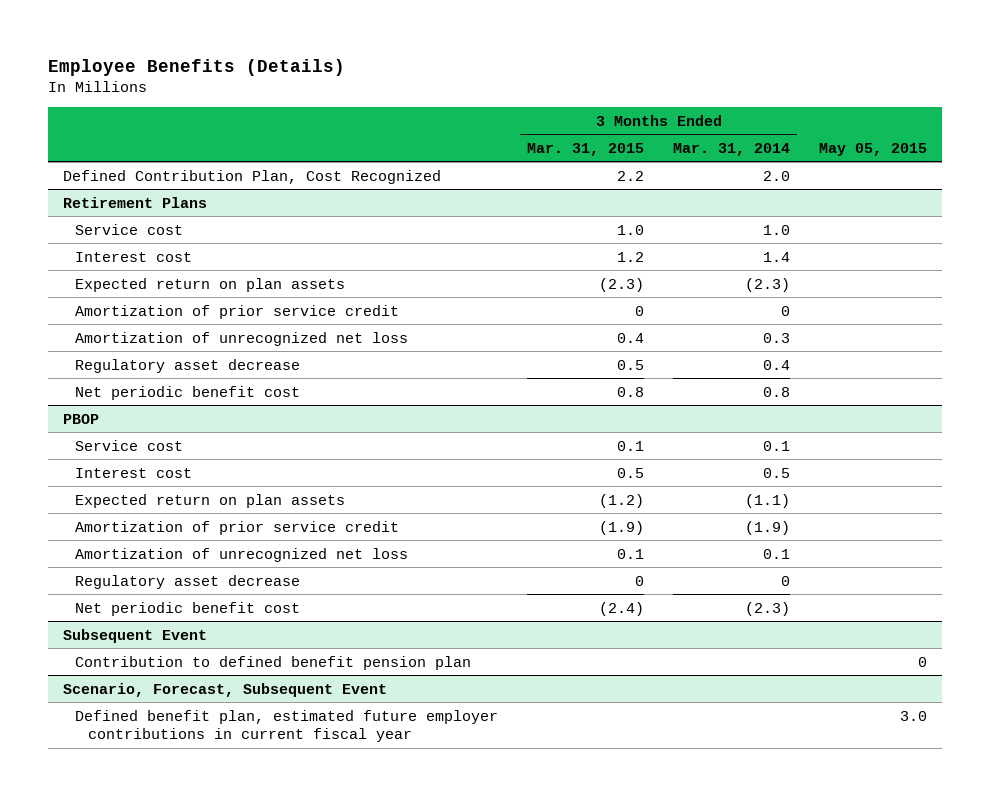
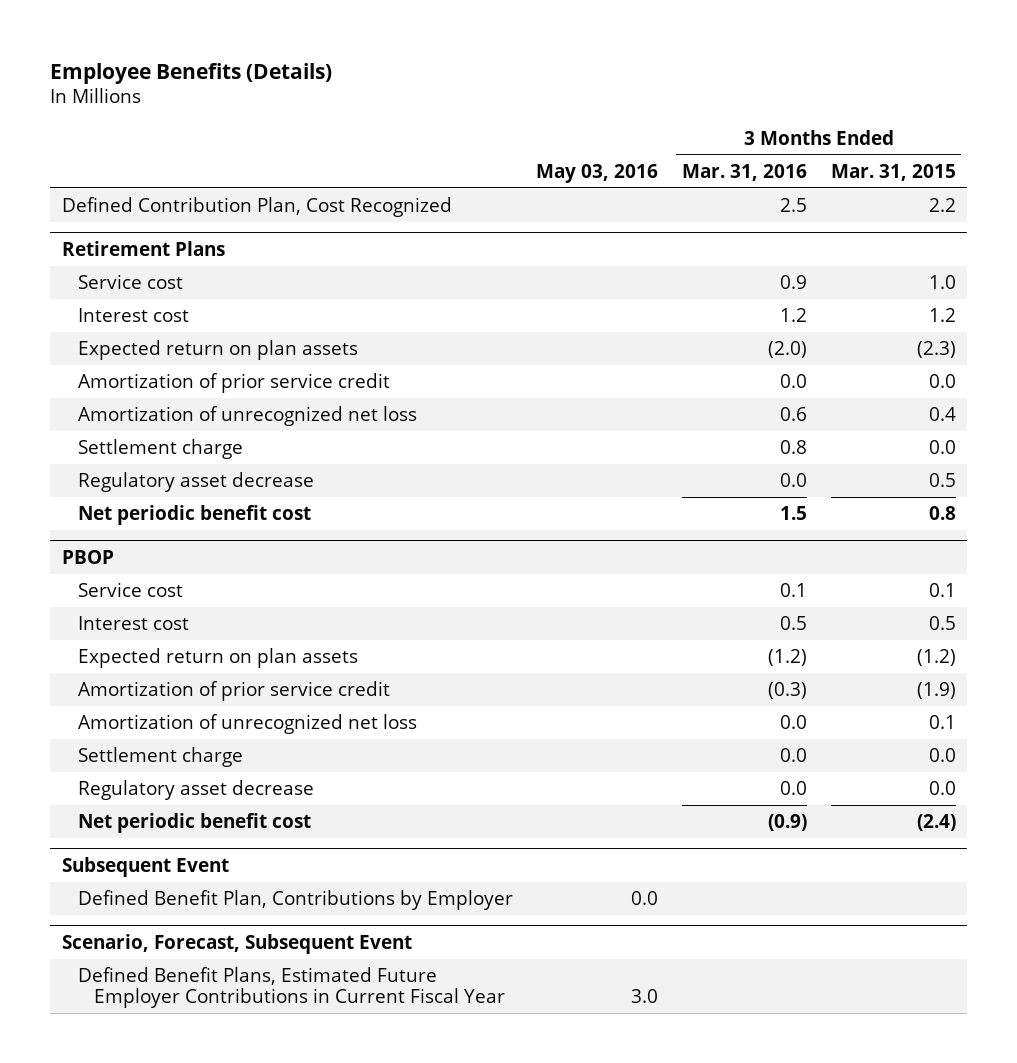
- | 3 Months Ended Mar. 31, 2015 | 3 Months Ended Mar. 31, 2014 | May 05, 2015
+ | May 03, 2016 | 3 Months Ended Mar. 31, 2016 | 3 Months Ended Mar. 31, 2015
@ Retirement Plans
- Amortization of prior service credit | 0 | 0 |
+ Amortization of prior service credit | | 0.0 | 0.0
+ Settlement charge | | 0.8 | 0.0
@ PBOP
- Regulatory asset decrease | 0 | 0 |
+ Settlement charge | | 0.0 | 0.0
+ Regulatory asset decrease | | 0.0 | 0.0
@ Subsequent Event
- Contribution to defined benefit pension plan | | | 0
+ Defined Benefit Plan, Contributions by Employer | 0.0 | |
@ Scenario, Forecast, Subsequent Event
- Defined benefit plan, estimated future employer contributions in current fiscal year | | | 3.0
+ Defined Benefit Plans, Estimated Future Employer Contributions in Current Fiscal Year | 3.0 | |

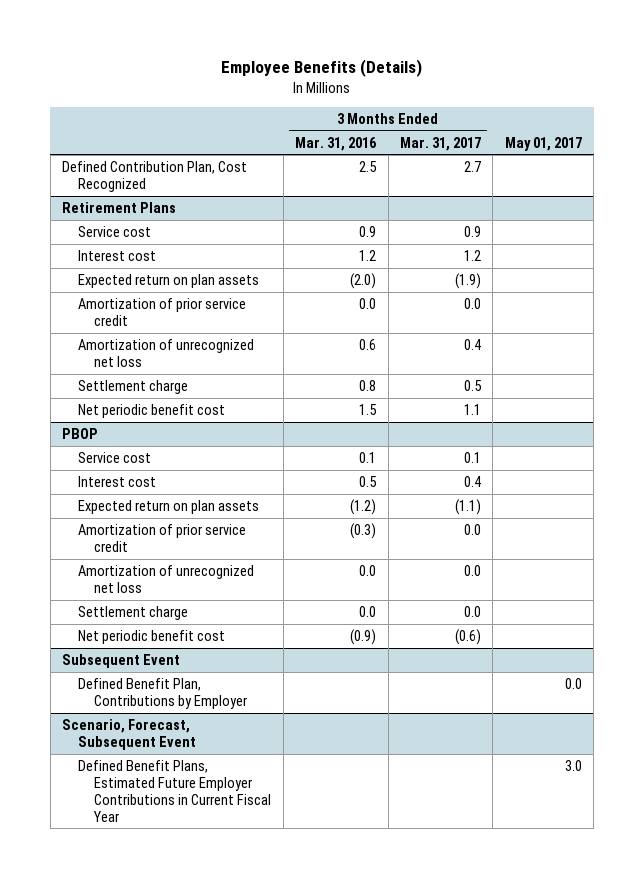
- | May 03, 2016 | 3 Months Ended Mar. 31, 2016 | 3 Months Ended Mar. 31, 2015
+ | 3 Months Ended Mar. 31, 2016 | 3 Months Ended Mar. 31, 2017 | May 01, 2017
@ Retirement Plans
- Regulatory asset decrease | | 0.0 | 0.5
@ PBOP
- Regulatory asset decrease | | 0.0 | 0.0

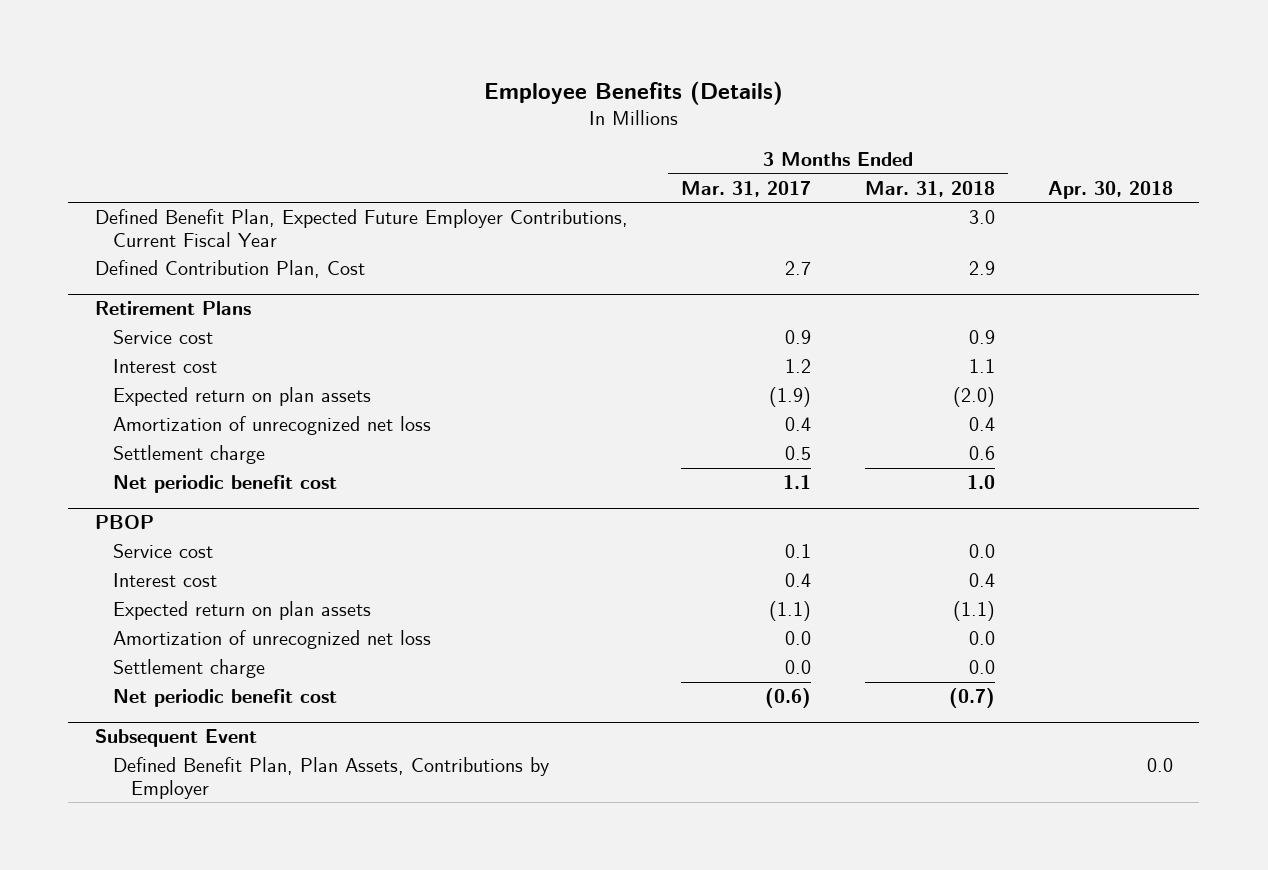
- | 3 Months Ended Mar. 31, 2016 | 3 Months Ended Mar. 31, 2017 | May 01, 2017
+ | 3 Months Ended Mar. 31, 2017 | 3 Months Ended Mar. 31, 2018 | Apr. 30, 2018
- Defined Contribution Plan, Cost Recognized | 2.5 | 2.7 |
+ Defined Benefit Plan, Expected Future Employer Contributions, Current Fiscal Year | | 3.0 |
+ Defined Contribution Plan, Cost | 2.7 | 2.9 |
@ Retirement Plans
- Amortization of prior service credit | 0.0 | 0.0 |
@ PBOP
- Amortization of prior service credit | (0.3) | 0.0 |
@ Subsequent Event
- Defined Benefit Plan, Contributions by Employer | | | 0.0
- Scenario, Forecast, Subsequent Event
- Defined Benefit Plans, Estimated Future Employer Contributions in Current Fiscal Year | | | 3.0
@ Subsequent Event
+ Defined Benefit Plan, Plan Assets, Contributions by Employer | | | 0.0

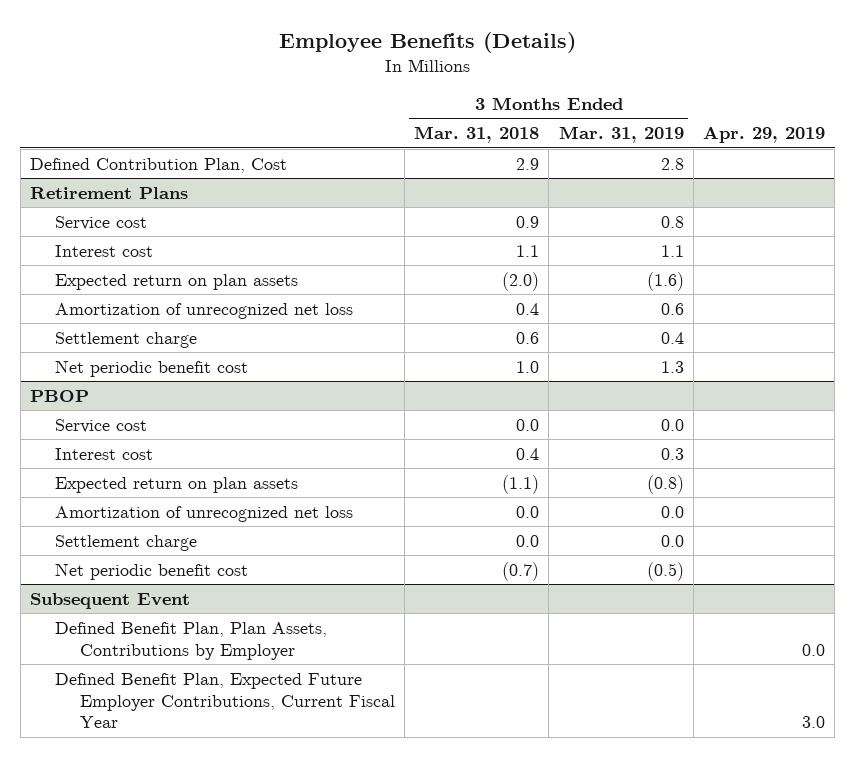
- | 3 Months Ended Mar. 31, 2017 | 3 Months Ended Mar. 31, 2018 | Apr. 30, 2018
+ | 3 Months Ended Mar. 31, 2018 | 3 Months Ended Mar. 31, 2019 | Apr. 29, 2019
- Defined Benefit Plan, Expected Future Employer Contributions, Current Fiscal Year | | 3.0 |
@ Subsequent Event
+ Defined Benefit Plan, Expected Future Employer Contributions, Current Fiscal Year | | | 3.0

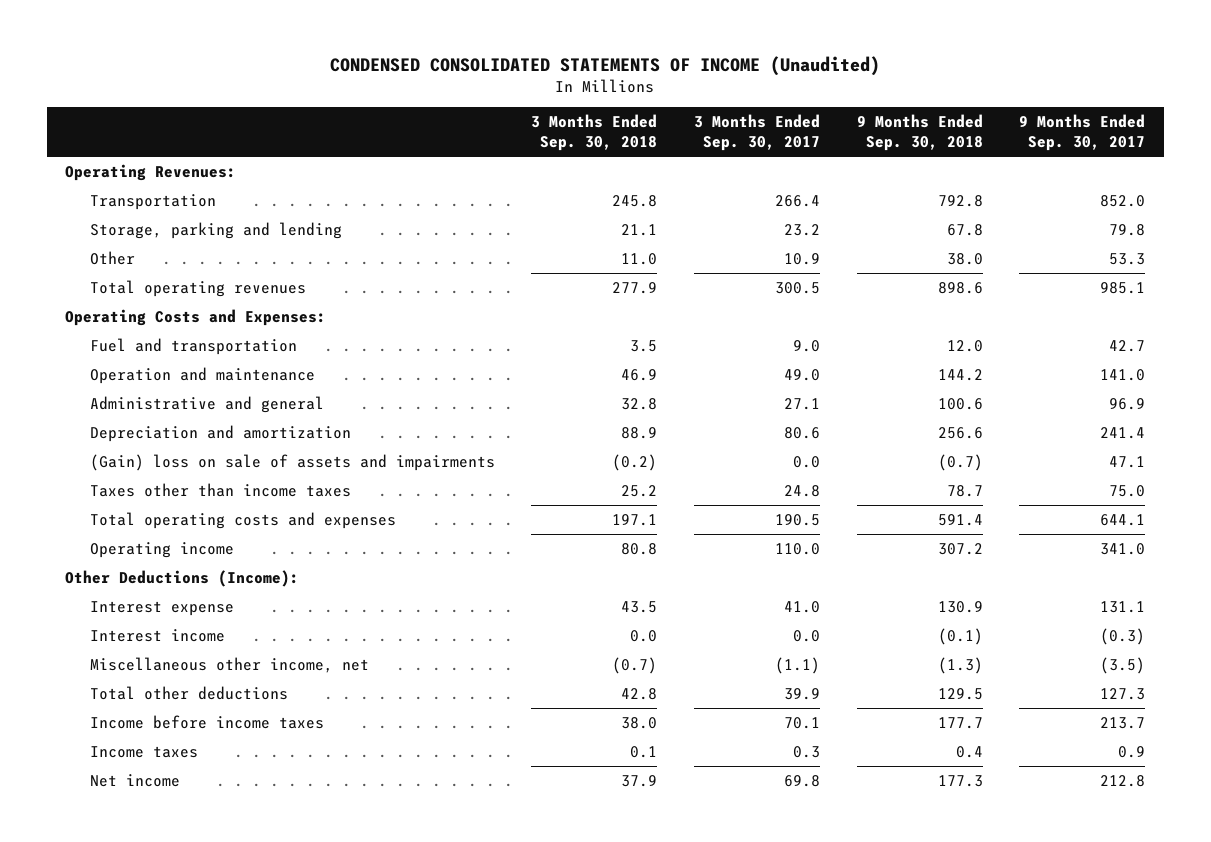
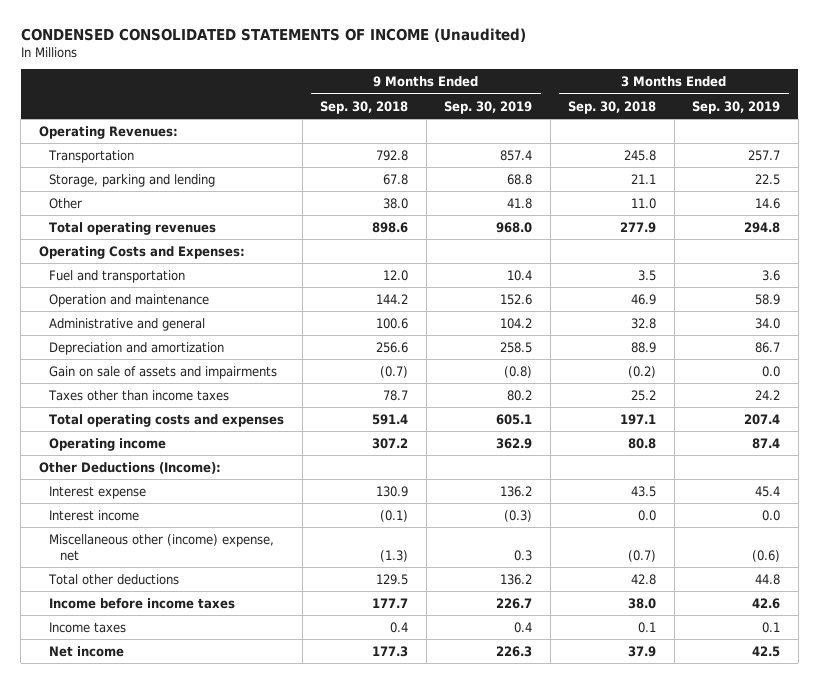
- | 3 Months Ended Sep. 30, 2018 | 3 Months Ended Sep. 30, 2017 | 9 Months Ended Sep. 30, 2018 | 9 Months Ended Sep. 30, 2017
+ | 9 Months Ended Sep. 30, 2018 | 9 Months Ended Sep. 30, 2019 | 3 Months Ended Sep. 30, 2018 | 3 Months Ended Sep. 30, 2019
- (Gain) loss on sale of assets and impairments | (0.2) | 0.0 | (0.7) | 47.1
+ Gain on sale of assets and impairments | (0.7) | (0.8) | (0.2) | 0.0
- Miscellaneous other income, net | (0.7) | (1.1) | (1.3) | (3.5)
+ Miscellaneous other (income) expense, net | (1.3) | 0.3 | (0.7) | (0.6)

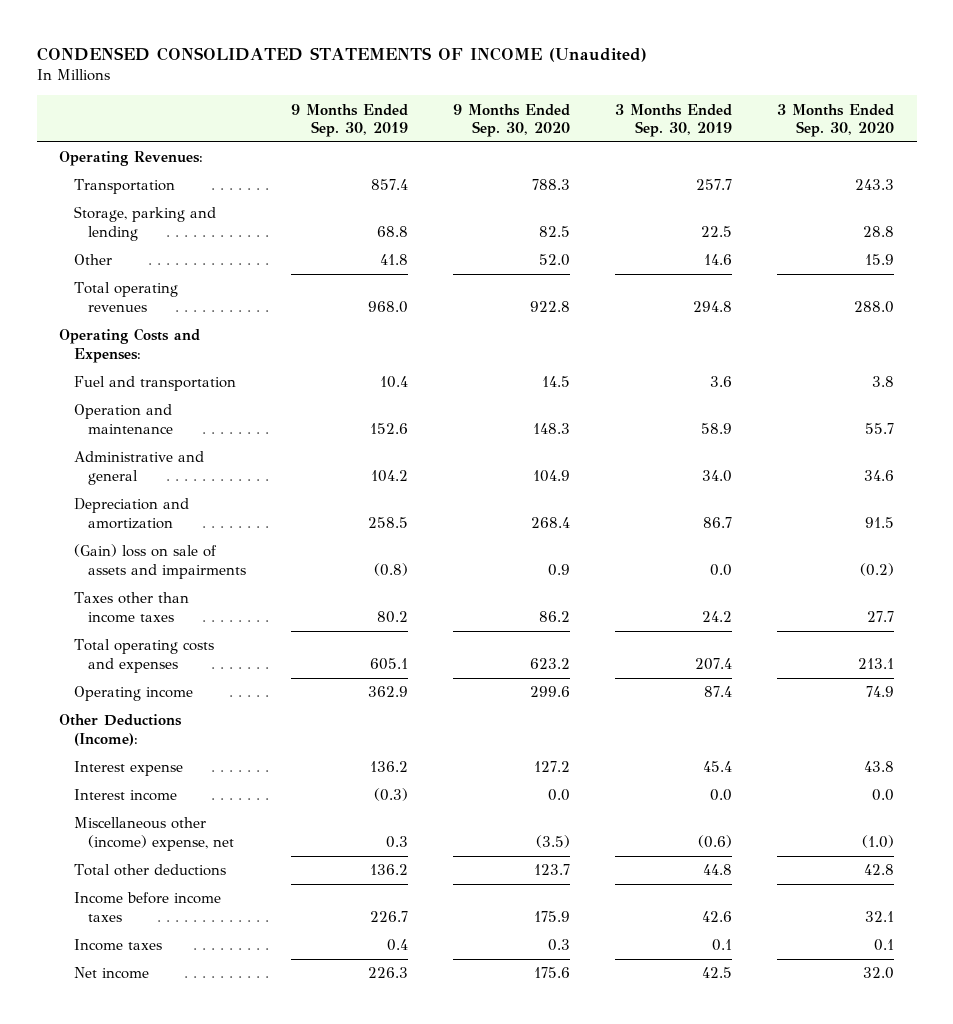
- | 9 Months Ended Sep. 30, 2018 | 9 Months Ended Sep. 30, 2019 | 3 Months Ended Sep. 30, 2018 | 3 Months Ended Sep. 30, 2019
+ | 9 Months Ended Sep. 30, 2019 | 9 Months Ended Sep. 30, 2020 | 3 Months Ended Sep. 30, 2019 | 3 Months Ended Sep. 30, 2020
- Gain on sale of assets and impairments | (0.7) | (0.8) | (0.2) | 0.0
+ (Gain) loss on sale of assets and impairments | (0.8) | 0.9 | 0.0 | (0.2)

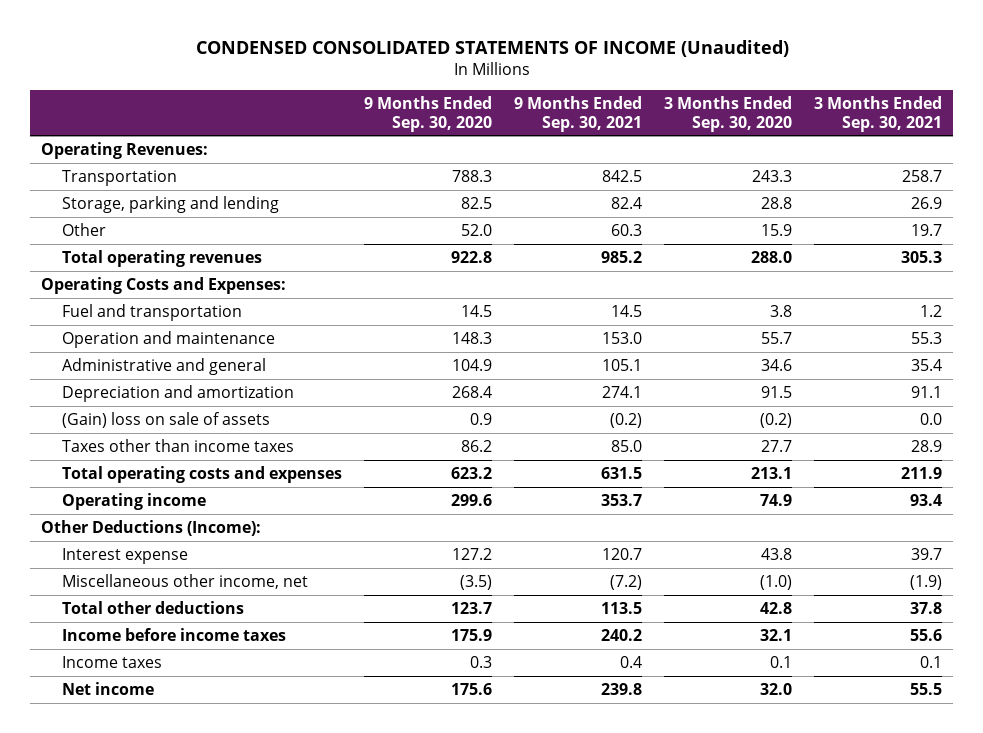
- | 9 Months Ended Sep. 30, 2019 | 9 Months Ended Sep. 30, 2020 | 3 Months Ended Sep. 30, 2019 | 3 Months Ended Sep. 30, 2020
+ | 9 Months Ended Sep. 30, 2020 | 9 Months Ended Sep. 30, 2021 | 3 Months Ended Sep. 30, 2020 | 3 Months Ended Sep. 30, 2021
- (Gain) loss on sale of assets and impairments | (0.8) | 0.9 | 0.0 | (0.2)
+ (Gain) loss on sale of assets | 0.9 | (0.2) | (0.2) | 0.0
- Interest income | (0.3) | 0.0 | 0.0 | 0.0
- Miscellaneous other (income) expense, net | 0.3 | (3.5) | (0.6) | (1.0)
+ Miscellaneous other income, net | (3.5) | (7.2) | (1.0) | (1.9)

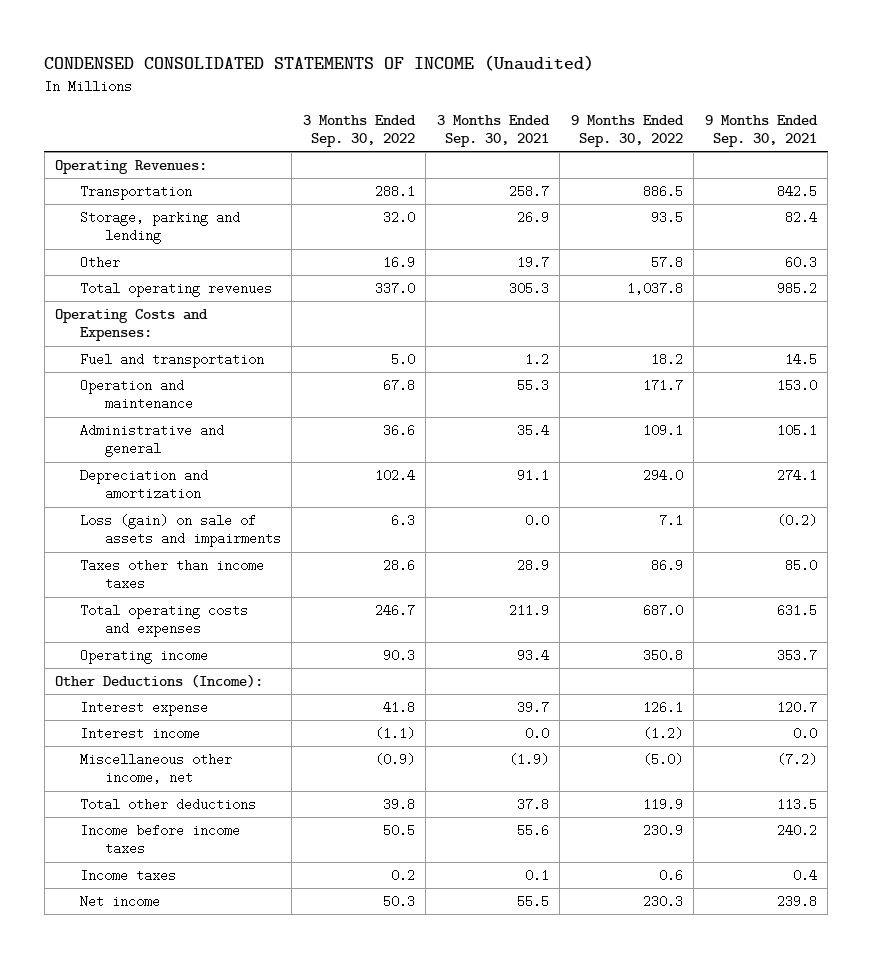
- | 9 Months Ended Sep. 30, 2020 | 9 Months Ended Sep. 30, 2021 | 3 Months Ended Sep. 30, 2020 | 3 Months Ended Sep. 30, 2021
+ | 3 Months Ended Sep. 30, 2022 | 3 Months Ended Sep. 30, 2021 | 9 Months Ended Sep. 30, 2022 | 9 Months Ended Sep. 30, 2021
- (Gain) loss on sale of assets | 0.9 | (0.2) | (0.2) | 0.0
+ Loss (gain) on sale of assets and impairments | 6.3 | 0.0 | 7.1 | (0.2)
+ Interest income | (1.1) | 0.0 | (1.2) | 0.0

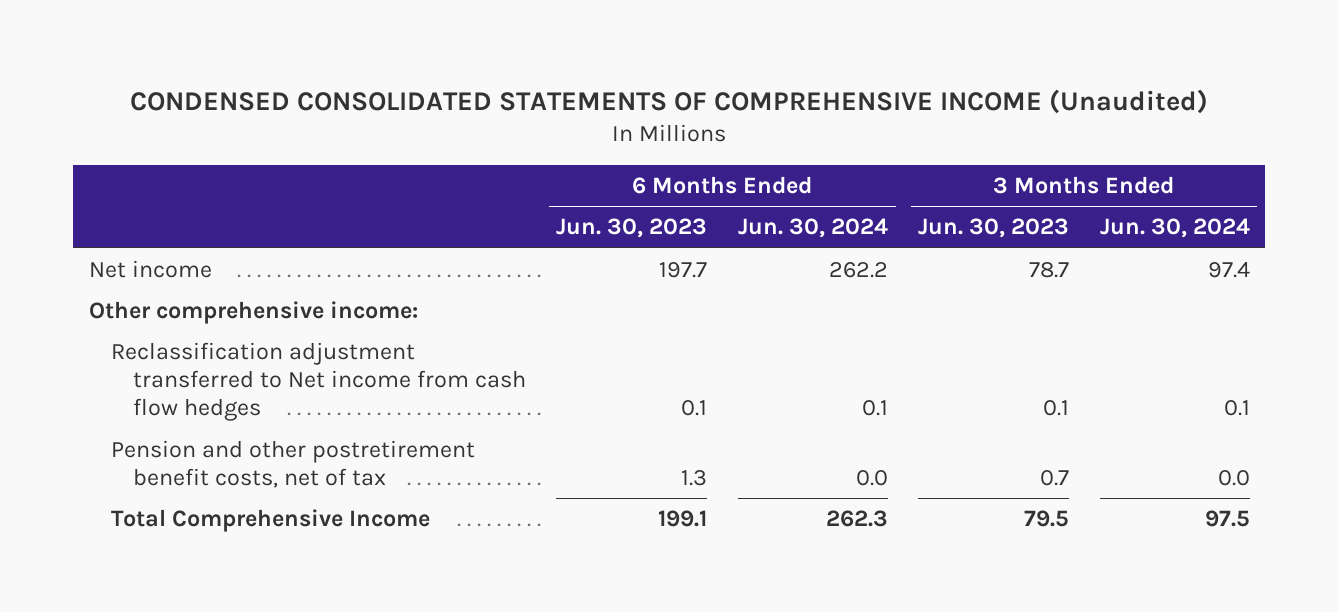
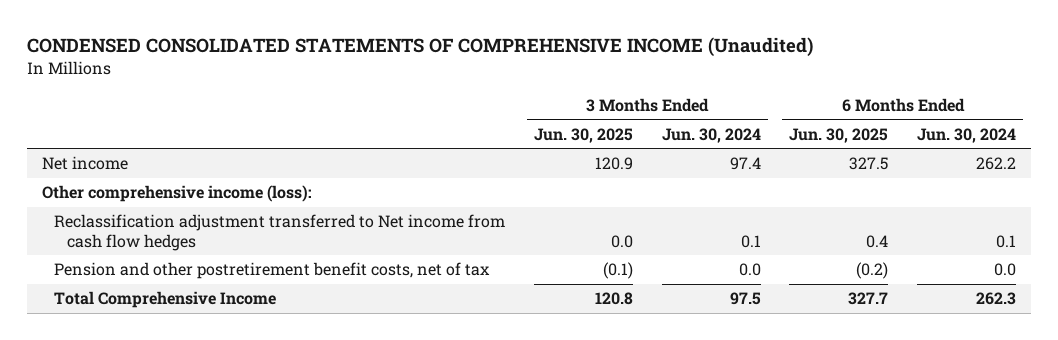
- | 6 Months Ended Jun. 30, 2023 | 6 Months Ended Jun. 30, 2024 | 3 Months Ended Jun. 30, 2023 | 3 Months Ended Jun. 30, 2024
+ | 3 Months Ended Jun. 30, 2025 | 3 Months Ended Jun. 30, 2024 | 6 Months Ended Jun. 30, 2025 | 6 Months Ended Jun. 30, 2024
- Other comprehensive income:
+ Other comprehensive income (loss):

